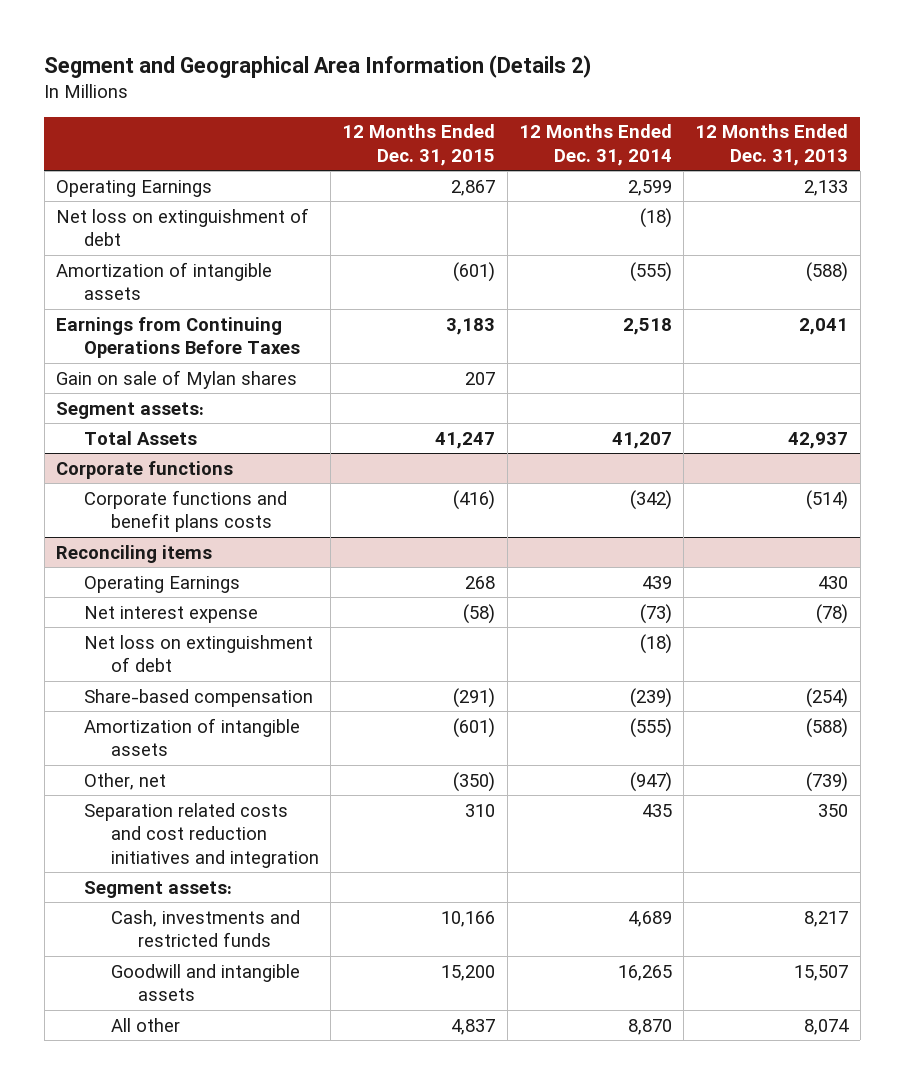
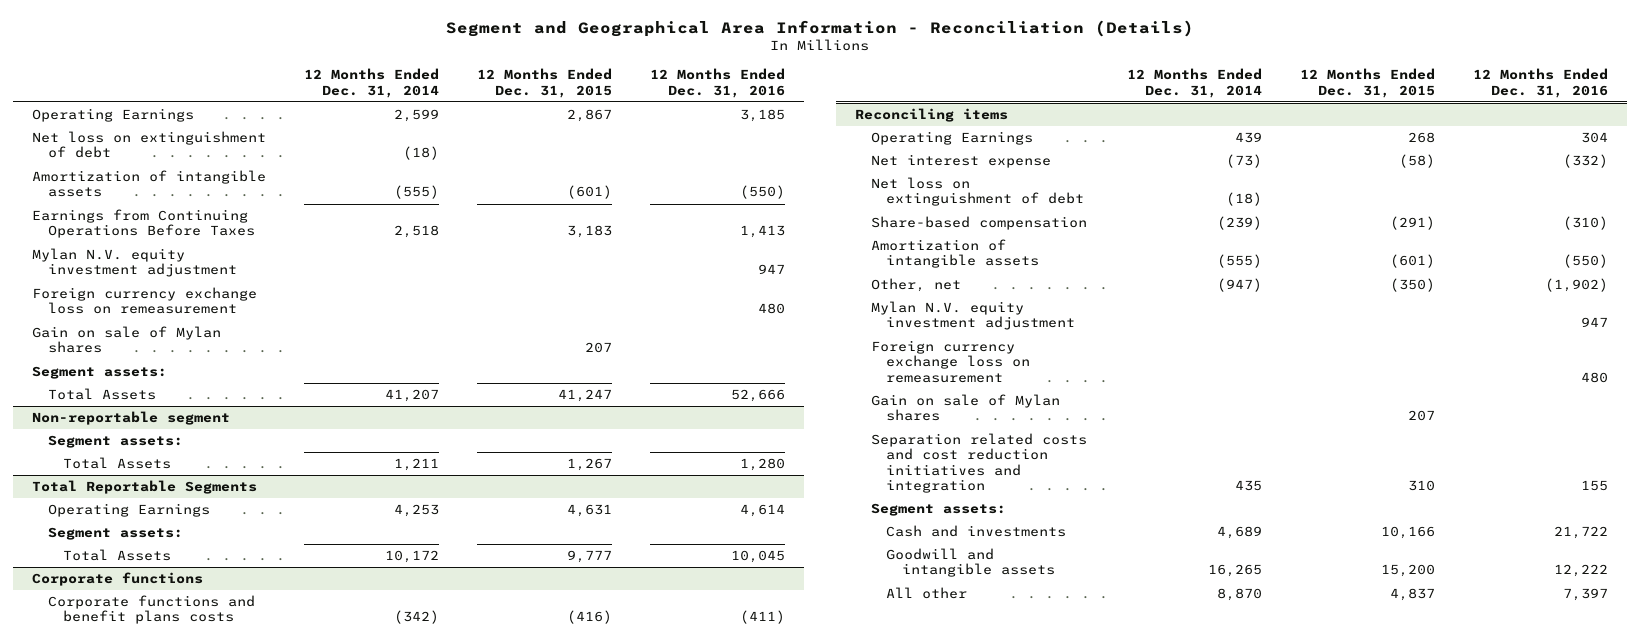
- Segment and Geographical Area Information (Details 2)
+ Segment and Geographical Area Information - Reconciliation (Details)
- | 12 Months Ended Dec. 31, 2015 | 12 Months Ended Dec. 31, 2014 | 12 Months Ended Dec. 31, 2013
+ | 12 Months Ended Dec. 31, 2014 | 12 Months Ended Dec. 31, 2015 | 12 Months Ended Dec. 31, 2016
+ Mylan N.V. equity investment adjustment | | | 947
+ Foreign currency exchange loss on remeasurement | | | 480
+ Non-reportable segment
+ Segment assets:
+ Total Assets | 1,211 | 1,267 | 1,280
+ Total Reportable Segments
+ Operating Earnings | 4,253 | 4,631 | 4,614
+ Segment assets:
+ Total Assets | 10,172 | 9,777 | 10,045
@ Reconciling items
+ Mylan N.V. equity investment adjustment | | | 947
+ Foreign currency exchange loss on remeasurement | | | 480
+ Gain on sale of Mylan shares | | 207 |
- Cash, investments and restricted funds | 10,166 | 4,689 | 8,217
+ Cash and investments | 4,689 | 10,166 | 21,722

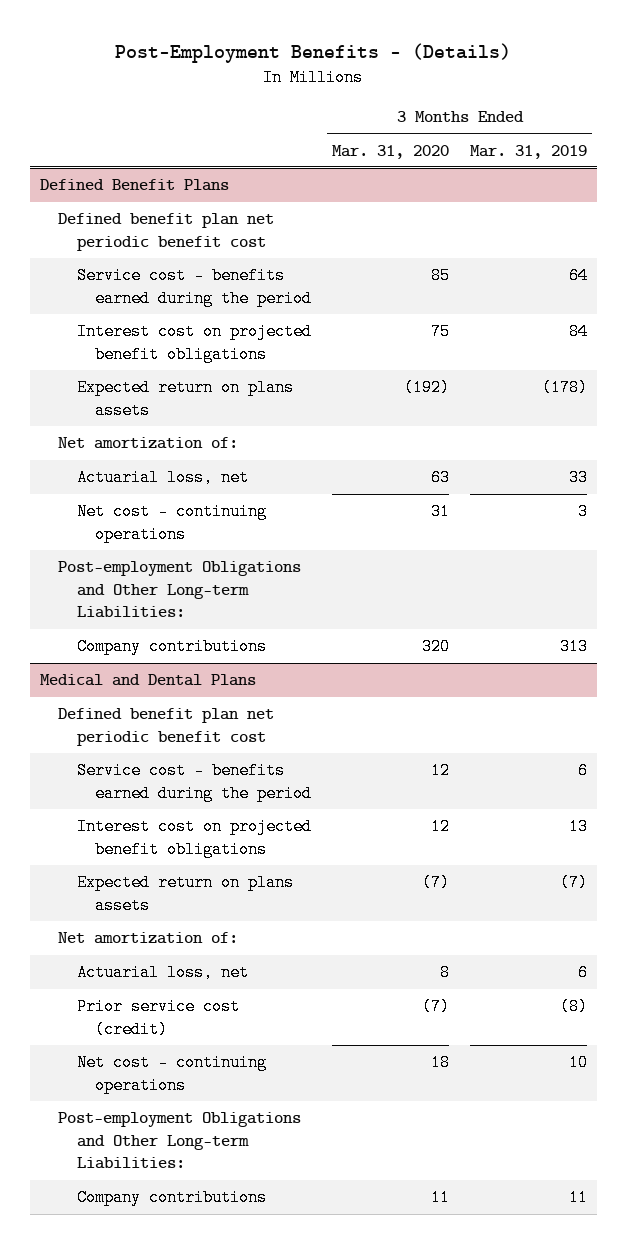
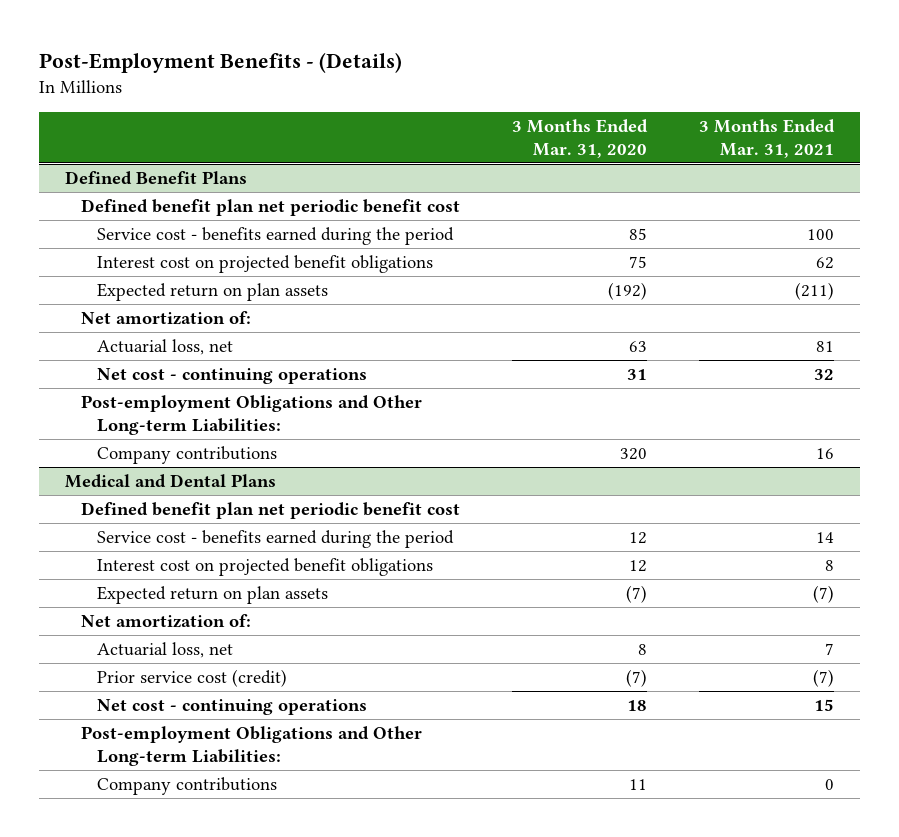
- | 3 Months Ended Mar. 31, 2020 | 3 Months Ended Mar. 31, 2019
+ | 3 Months Ended Mar. 31, 2020 | 3 Months Ended Mar. 31, 2021
@ Defined Benefit Plans
- Expected return on plans assets | (192) | (178)
+ Expected return on plan assets | (192) | (211)
@ Medical and Dental Plans
- Expected return on plans assets | (7) | (7)
+ Expected return on plan assets | (7) | (7)

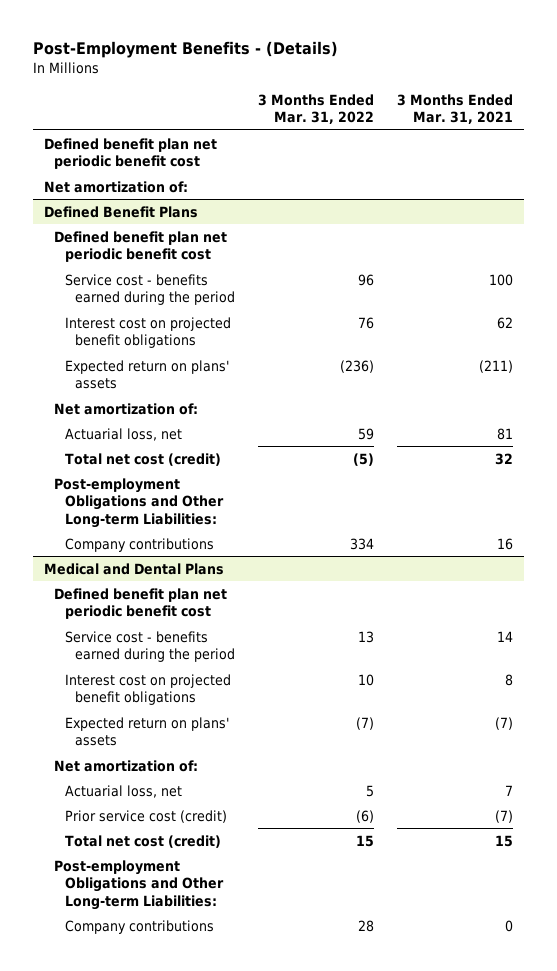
- | 3 Months Ended Mar. 31, 2020 | 3 Months Ended Mar. 31, 2021
+ | 3 Months Ended Mar. 31, 2022 | 3 Months Ended Mar. 31, 2021
+ Defined benefit plan net periodic benefit cost
+ Net amortization of:
@ Defined Benefit Plans
- Expected return on plan assets | (192) | (211)
+ Expected return on plans' assets | (236) | (211)
- Net cost - continuing operations | 31 | 32
+ Total net cost (credit) | (5) | 32
@ Medical and Dental Plans
- Expected return on plan assets | (7) | (7)
+ Expected return on plans' assets | (7) | (7)
- Net cost - continuing operations | 18 | 15
+ Total net cost (credit) | 15 | 15

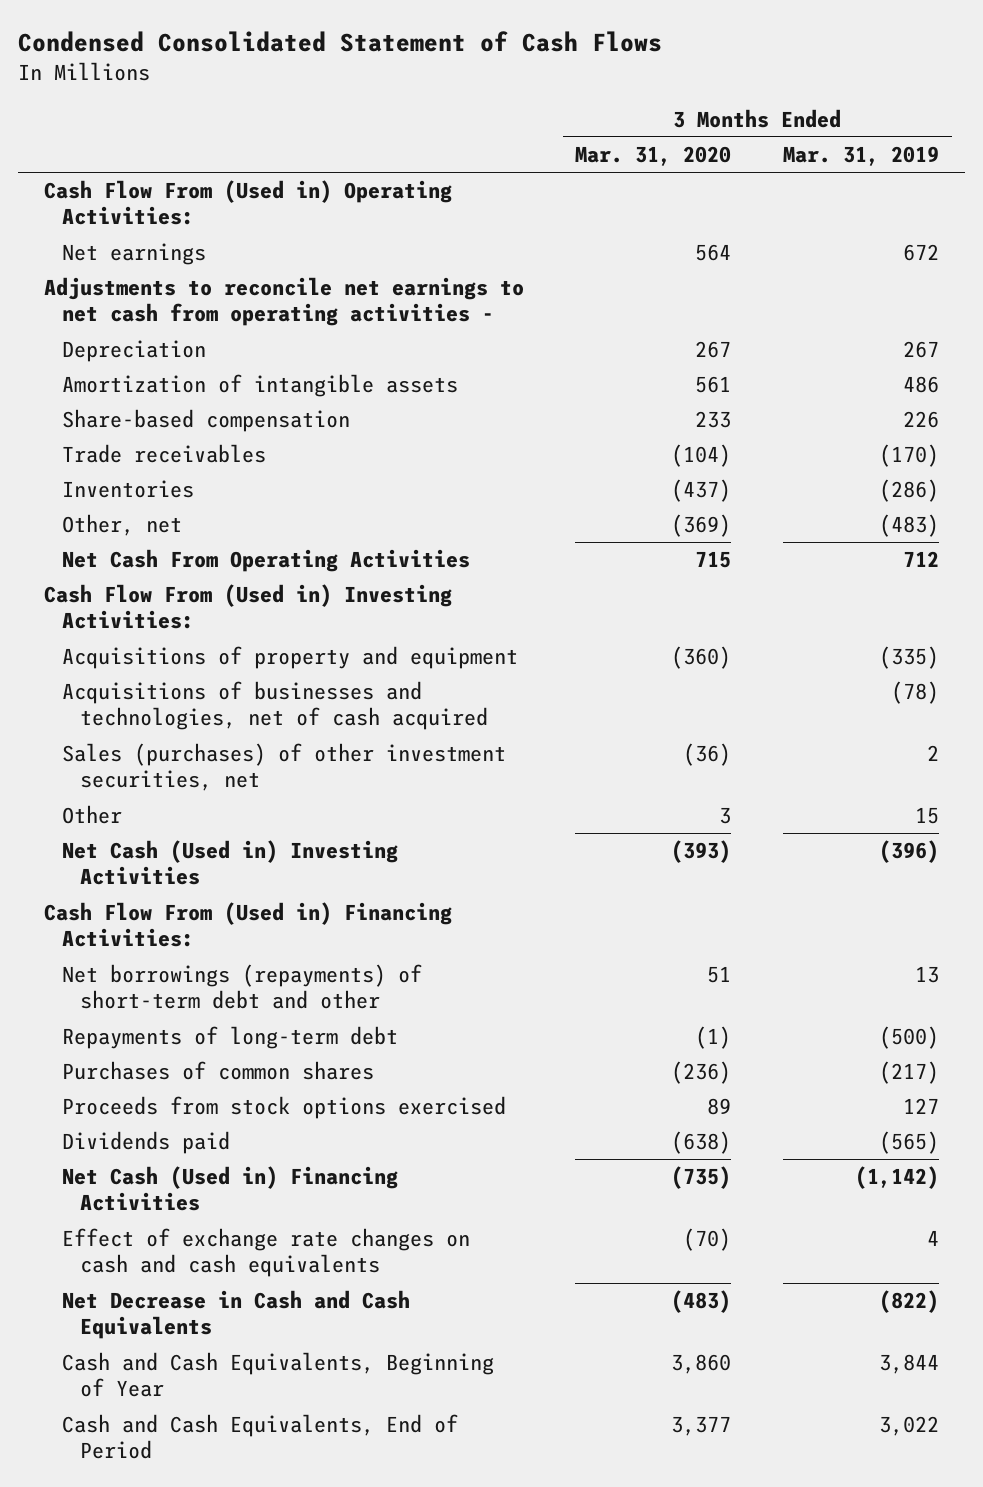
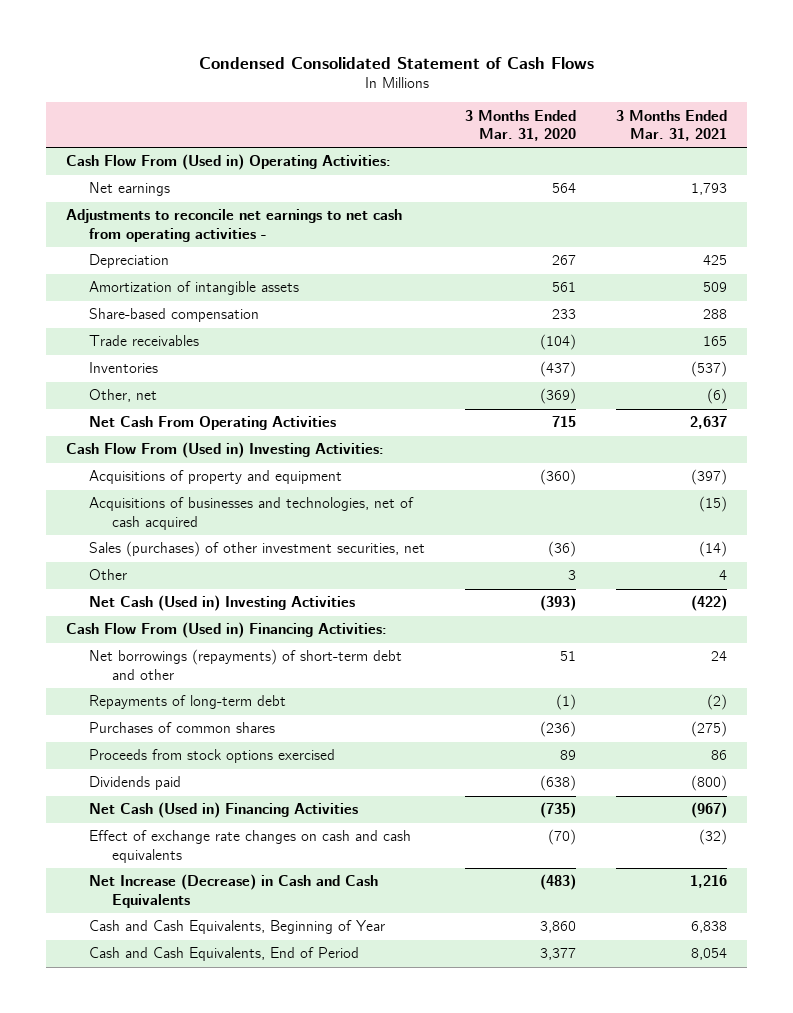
- | 3 Months Ended Mar. 31, 2020 | 3 Months Ended Mar. 31, 2019
+ | 3 Months Ended Mar. 31, 2020 | 3 Months Ended Mar. 31, 2021
- Net Decrease in Cash and Cash Equivalents | (483) | (822)
+ Net Increase (Decrease) in Cash and Cash Equivalents | (483) | 1,216

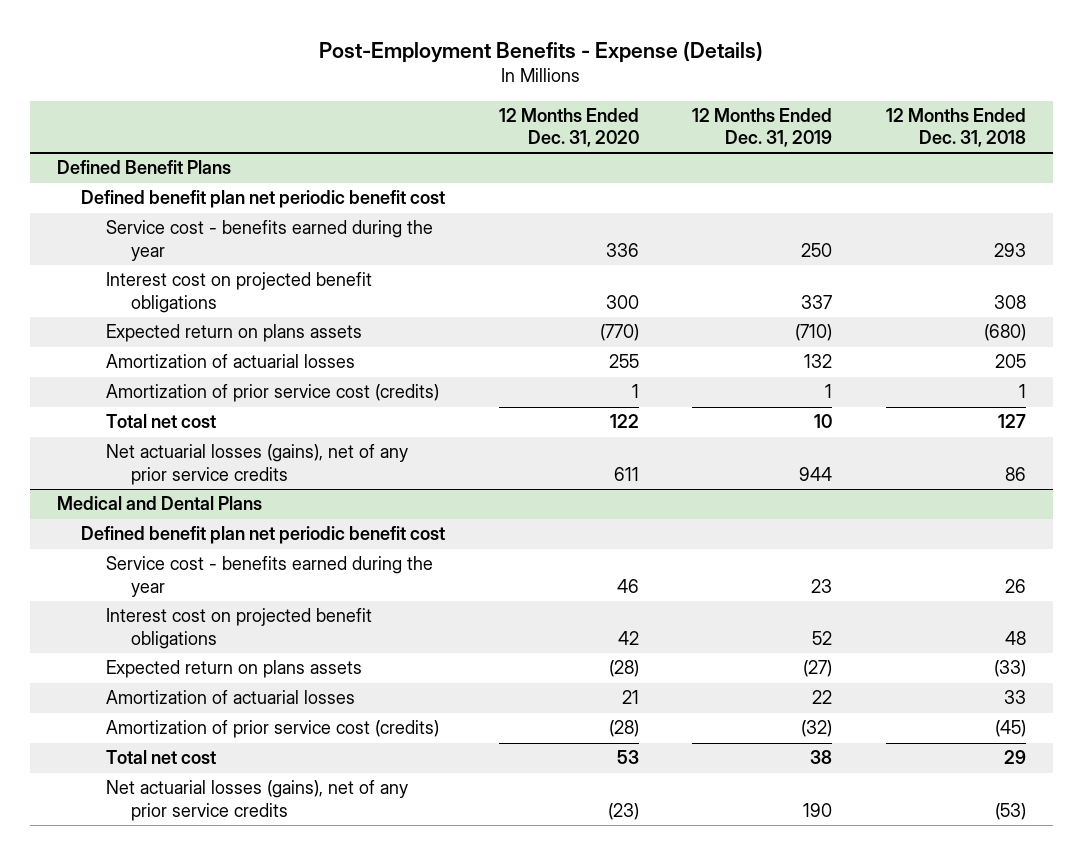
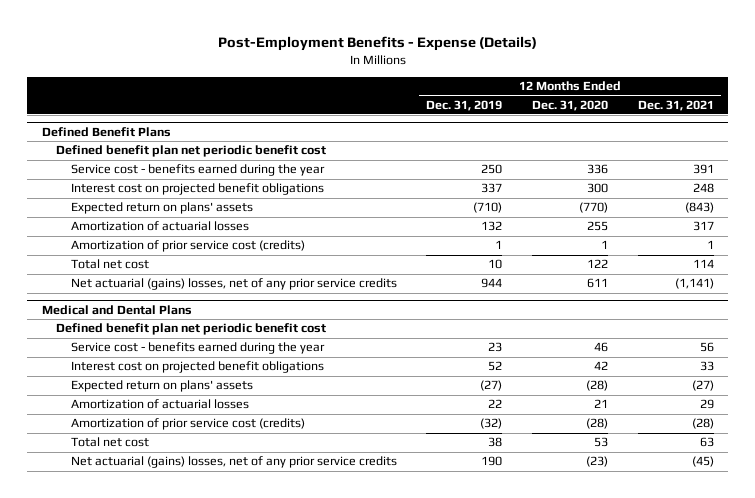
- | 12 Months Ended Dec. 31, 2020 | 12 Months Ended Dec. 31, 2019 | 12 Months Ended Dec. 31, 2018
+ | 12 Months Ended Dec. 31, 2019 | 12 Months Ended Dec. 31, 2020 | 12 Months Ended Dec. 31, 2021
@ Defined Benefit Plans
- Expected return on plans assets | (770) | (710) | (680)
+ Expected return on plans' assets | (710) | (770) | (843)
- Net actuarial losses (gains), net of any prior service credits | 611 | 944 | 86
+ Net actuarial (gains) losses, net of any prior service credits | 944 | 611 | (1,141)
@ Medical and Dental Plans
- Expected return on plans assets | (28) | (27) | (33)
+ Expected return on plans' assets | (27) | (28) | (27)
- Net actuarial losses (gains), net of any prior service credits | (23) | 190 | (53)
+ Net actuarial (gains) losses, net of any prior service credits | 190 | (23) | (45)

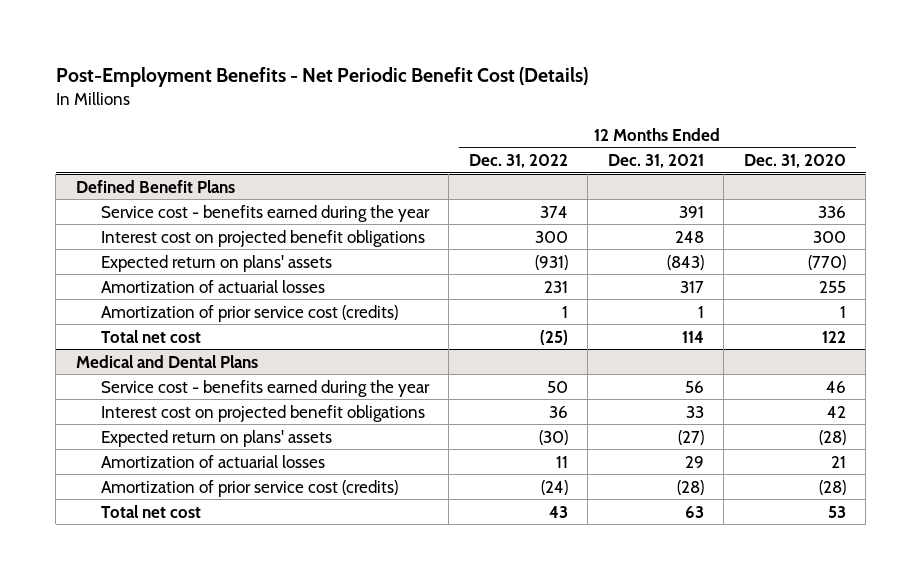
- Post-Employment Benefits - Expense (Details)
+ Post-Employment Benefits - Net Periodic Benefit Cost (Details)
- | 12 Months Ended Dec. 31, 2019 | 12 Months Ended Dec. 31, 2020 | 12 Months Ended Dec. 31, 2021
+ | 12 Months Ended Dec. 31, 2022 | 12 Months Ended Dec. 31, 2021 | 12 Months Ended Dec. 31, 2020
@ Defined Benefit Plans
- Defined benefit plan net periodic benefit cost
- Net actuarial (gains) losses, net of any prior service credits | 944 | 611 | (1,141)
@ Medical and Dental Plans
- Defined benefit plan net periodic benefit cost
- Net actuarial (gains) losses, net of any prior service credits | 190 | (23) | (45)

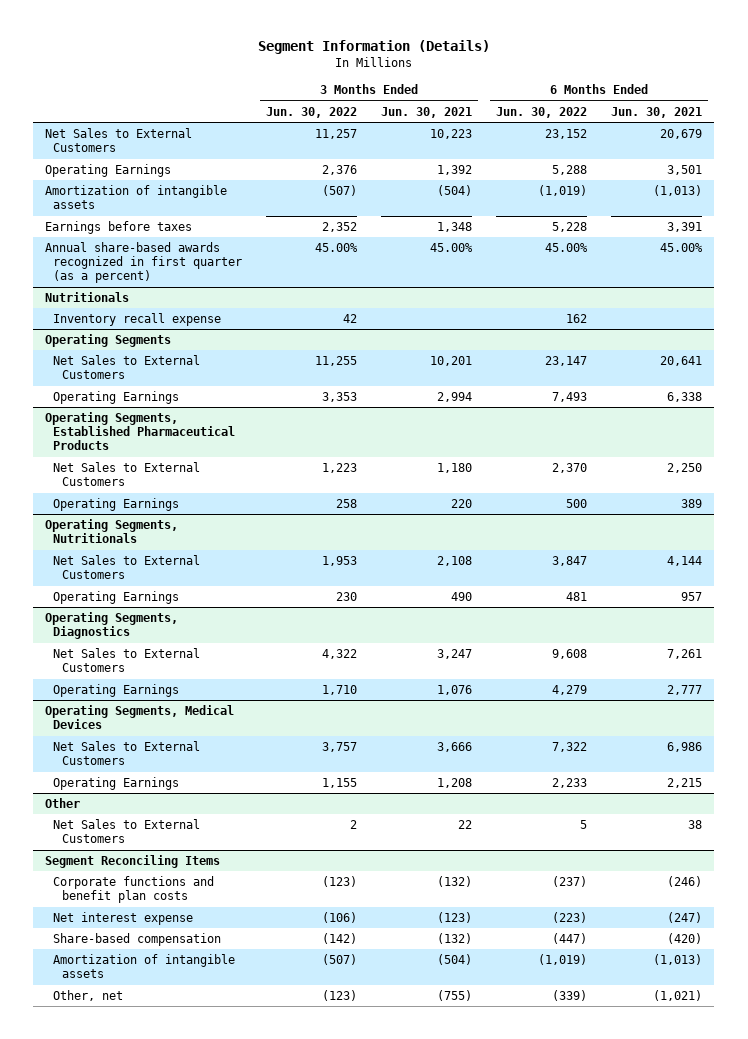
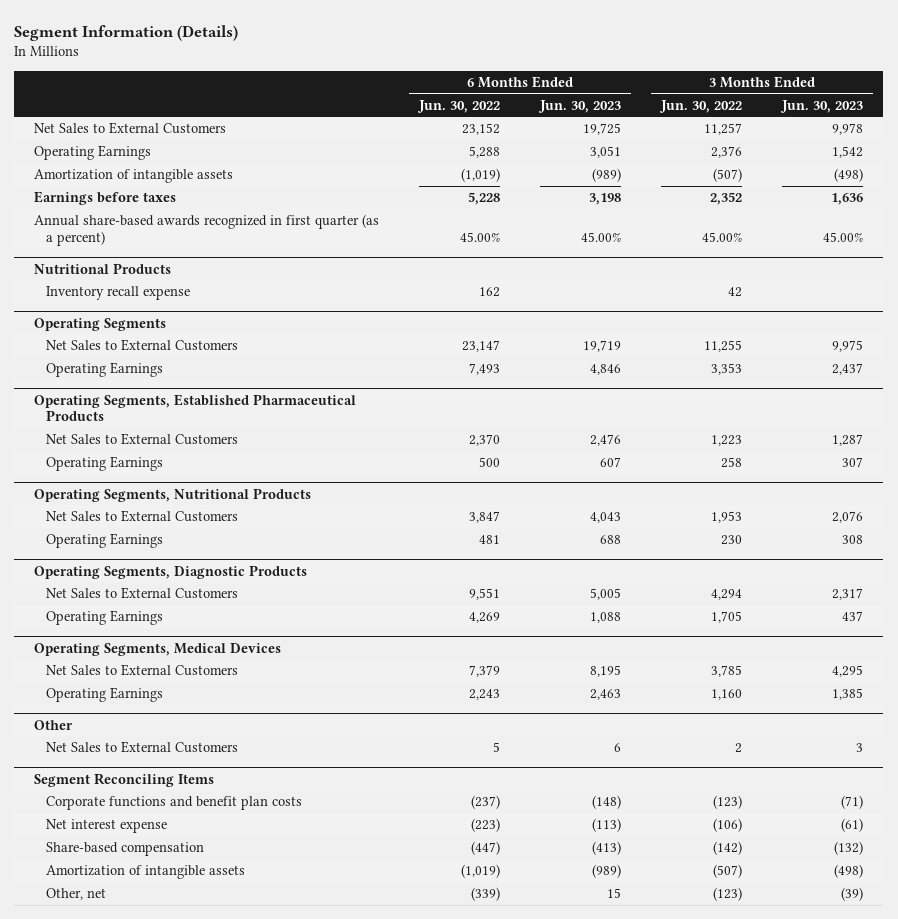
- | 3 Months Ended Jun. 30, 2022 | 3 Months Ended Jun. 30, 2021 | 6 Months Ended Jun. 30, 2022 | 6 Months Ended Jun. 30, 2021
+ | 6 Months Ended Jun. 30, 2022 | 6 Months Ended Jun. 30, 2023 | 3 Months Ended Jun. 30, 2022 | 3 Months Ended Jun. 30, 2023
- Nutritionals
+ Nutritional Products
- Operating Segments, Nutritionals
+ Operating Segments, Nutritional Products
- Operating Segments, Diagnostics
- Net Sales to External Customers | 4,322 | 3,247 | 9,608 | 7,261
- Operating Earnings | 1,710 | 1,076 | 4,279 | 2,777
+ Operating Segments, Diagnostic Products
+ Net Sales to External Customers | 9,551 | 5,005 | 4,294 | 2,317
+ Operating Earnings | 4,269 | 1,088 | 1,705 | 437
@ Operating Segments, Medical Devices
- Net Sales to External Customers | 3,757 | 3,666 | 7,322 | 6,986
- Operating Earnings | 1,155 | 1,208 | 2,233 | 2,215
+ Net Sales to External Customers | 7,379 | 8,195 | 3,785 | 4,295
+ Operating Earnings | 2,243 | 2,463 | 1,160 | 1,385

